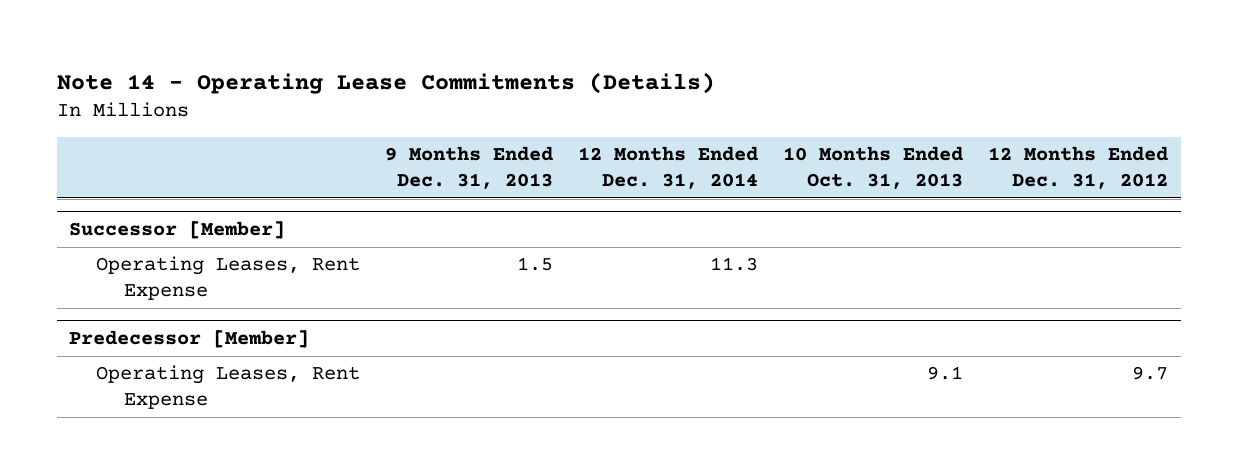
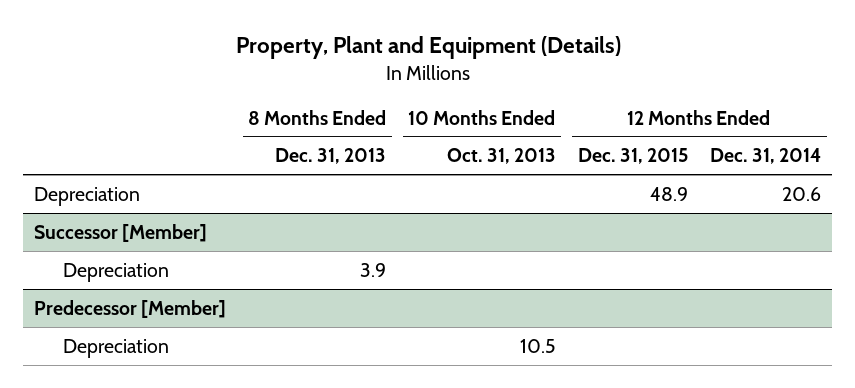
- Note 14 - Operating Lease Commitments (Details)
+ Property, Plant and Equipment (Details)
- | 9 Months Ended Dec. 31, 2013 | 12 Months Ended Dec. 31, 2014 | 10 Months Ended Oct. 31, 2013 | 12 Months Ended Dec. 31, 2012
+ | 8 Months Ended Dec. 31, 2013 | 10 Months Ended Oct. 31, 2013 | 12 Months Ended Dec. 31, 2015 | 12 Months Ended Dec. 31, 2014
+ Depreciation | | | 48.9 | 20.6
@ Successor [Member]
- Operating Leases, Rent Expense | 1.5 | 11.3 | |
+ Depreciation | 3.9 | | |
@ Predecessor [Member]
- Operating Leases, Rent Expense | | | 9.1 | 9.7
+ Depreciation | | 10.5 | |

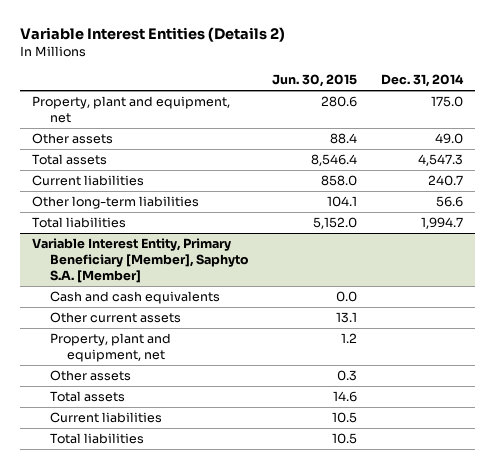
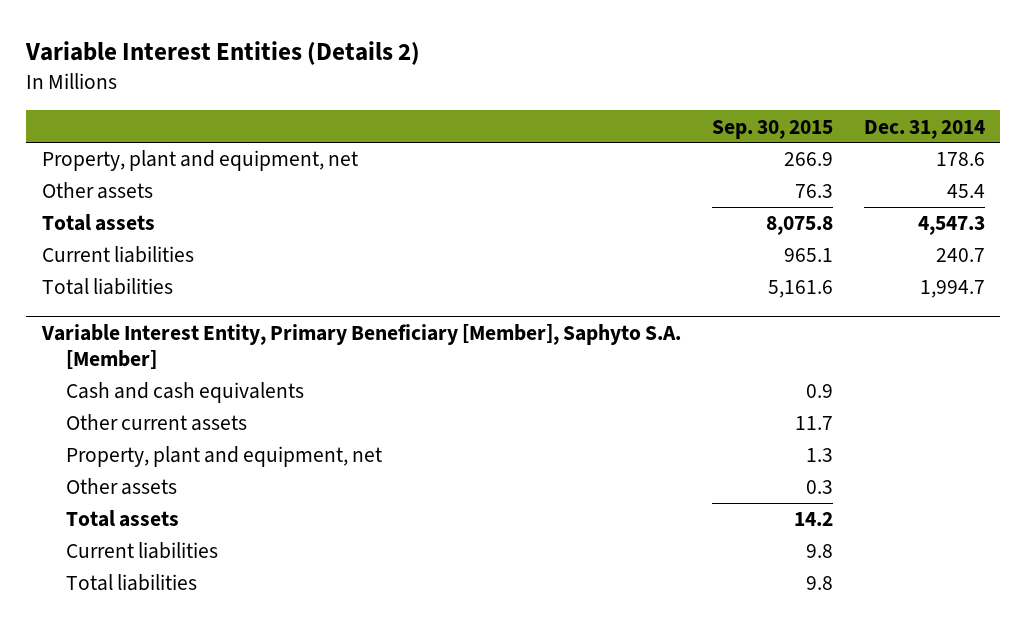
- | Jun. 30, 2015 | Dec. 31, 2014
+ | Sep. 30, 2015 | Dec. 31, 2014
- Property, plant and equipment, net | 280.6 | 175.0
- Other assets | 88.4 | 49.0
+ Property, plant and equipment, net | 266.9 | 178.6
+ Other assets | 76.3 | 45.4
- Other long-term liabilities | 104.1 | 56.6

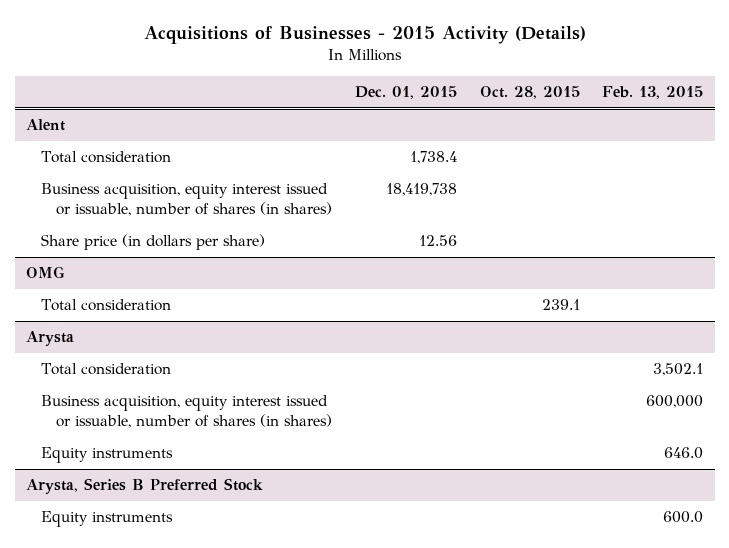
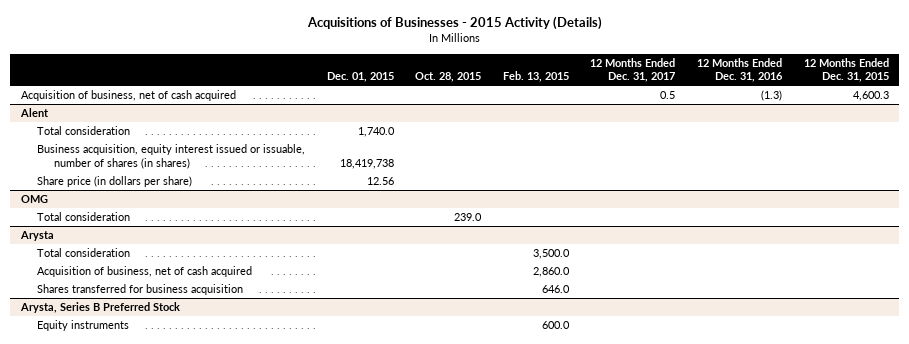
- | Dec. 01, 2015 | Oct. 28, 2015 | Feb. 13, 2015
+ | Dec. 01, 2015 | Oct. 28, 2015 | Feb. 13, 2015 | 12 Months Ended Dec. 31, 2017 | 12 Months Ended Dec. 31, 2016 | 12 Months Ended Dec. 31, 2015
+ Acquisition of business, net of cash acquired | | | | 0.5 | (1.3) | 4,600.3
@ Alent
- Total consideration | 1,738.4 | |
+ Total consideration | 1,740.0 | | | | |
@ OMG
- Total consideration | | 239.1 |
+ Total consideration | | 239.0 | | | |
@ Arysta
- Total consideration | | | 3,502.1
- Business acquisition, equity interest issued or issuable, number of shares (in shares) | | | 600,000
- Equity instruments | | | 646.0
+ Total consideration | | | 3,500.0 | | |
+ Acquisition of business, net of cash acquired | | | 2,860.0 | | |
+ Shares transferred for business acquisition | | | 646.0 | | |

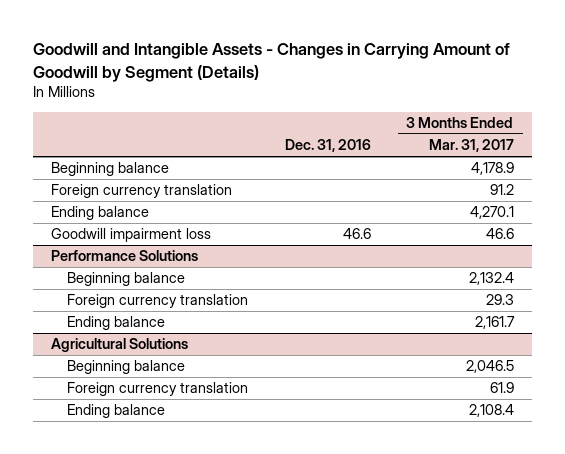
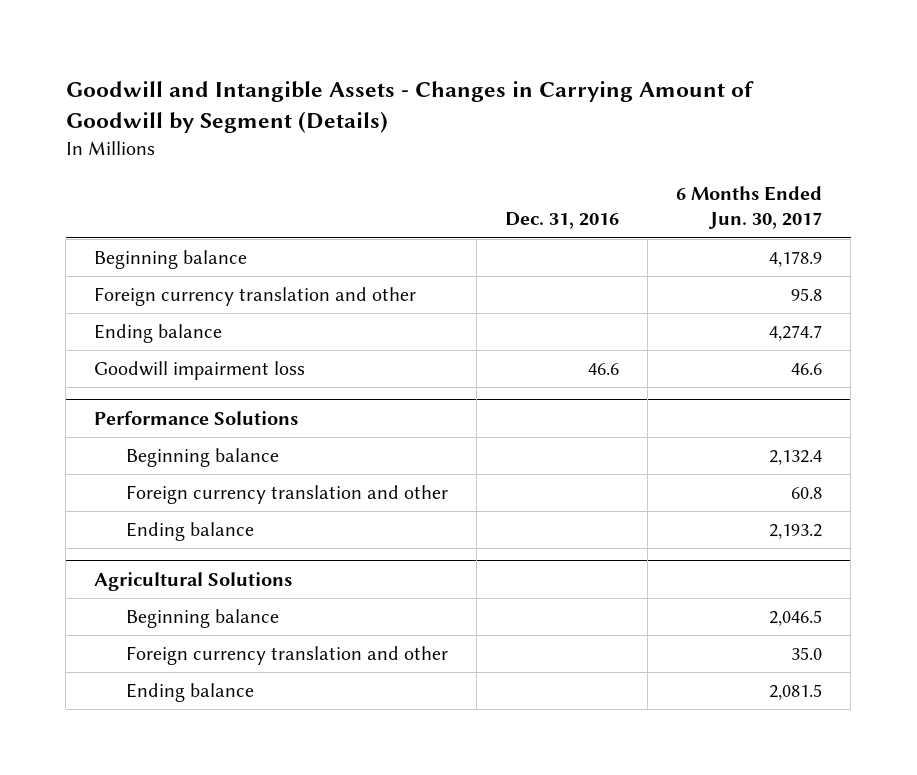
- | Dec. 31, 2016 | 3 Months Ended Mar. 31, 2017
+ | Dec. 31, 2016 | 6 Months Ended Jun. 30, 2017
- Foreign currency translation | | 91.2
+ Foreign currency translation and other | | 95.8
@ Performance Solutions
- Foreign currency translation | | 29.3
+ Foreign currency translation and other | | 60.8
@ Agricultural Solutions
- Foreign currency translation | | 61.9
+ Foreign currency translation and other | | 35.0

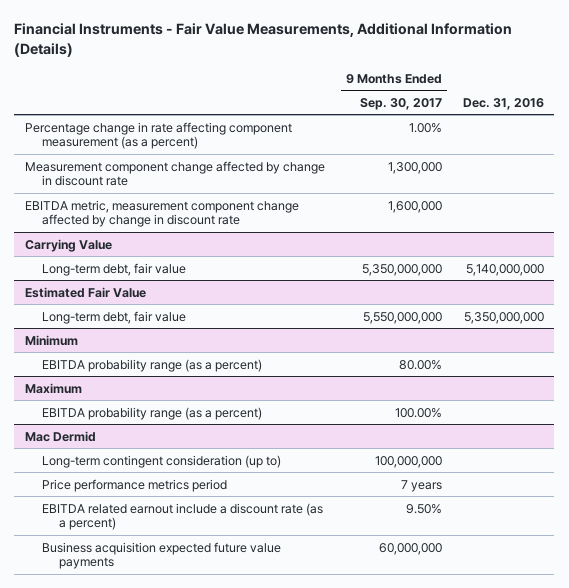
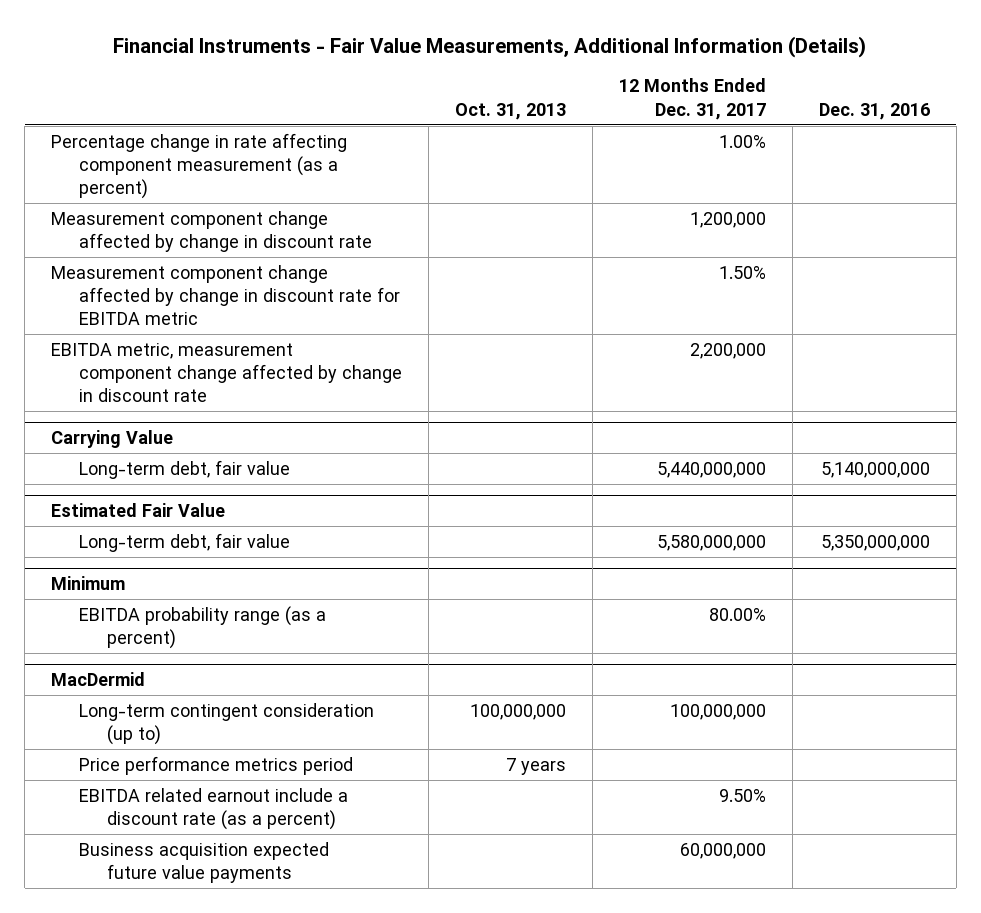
- | 9 Months Ended Sep. 30, 2017 | Dec. 31, 2016
+ | Oct. 31, 2013 | 12 Months Ended Dec. 31, 2017 | Dec. 31, 2016
+ Measurement component change affected by change in discount rate for EBITDA metric | | 1.50% |
- Maximum
- EBITDA probability range (as a percent) | 100.00% |
- Mac Dermid
+ MacDermid

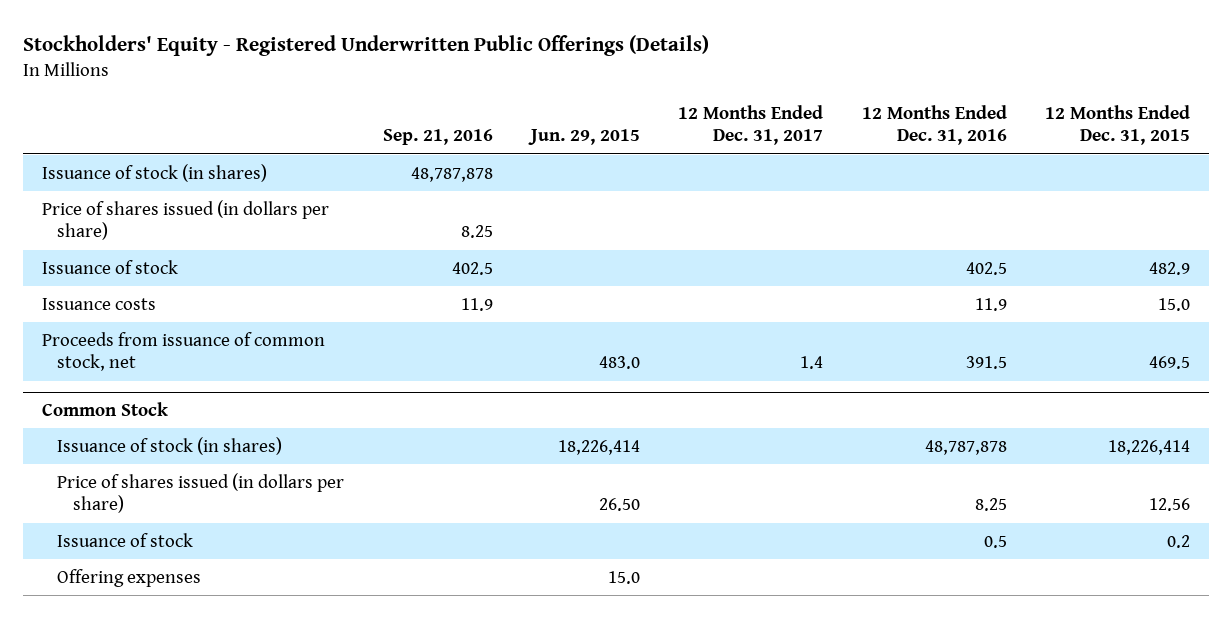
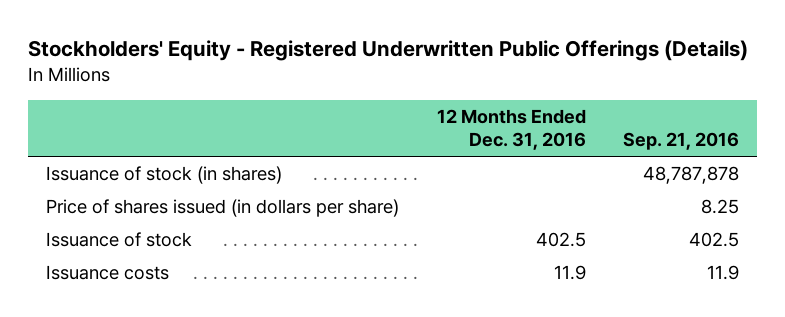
- | Sep. 21, 2016 | Jun. 29, 2015 | 12 Months Ended Dec. 31, 2017 | 12 Months Ended Dec. 31, 2016 | 12 Months Ended Dec. 31, 2015
+ | 12 Months Ended Dec. 31, 2016 | Sep. 21, 2016
- Proceeds from issuance of common stock, net | | 483.0 | 1.4 | 391.5 | 469.5
- Common Stock
- Issuance of stock (in shares) | | 18,226,414 | | 48,787,878 | 18,226,414
- Price of shares issued (in dollars per share) | | 26.50 | | 8.25 | 12.56
- Issuance of stock | | | | 0.5 | 0.2
- Offering expenses | | 15.0 | | |

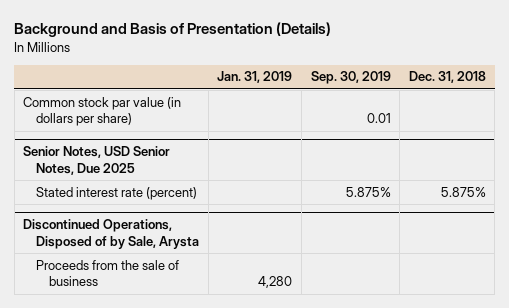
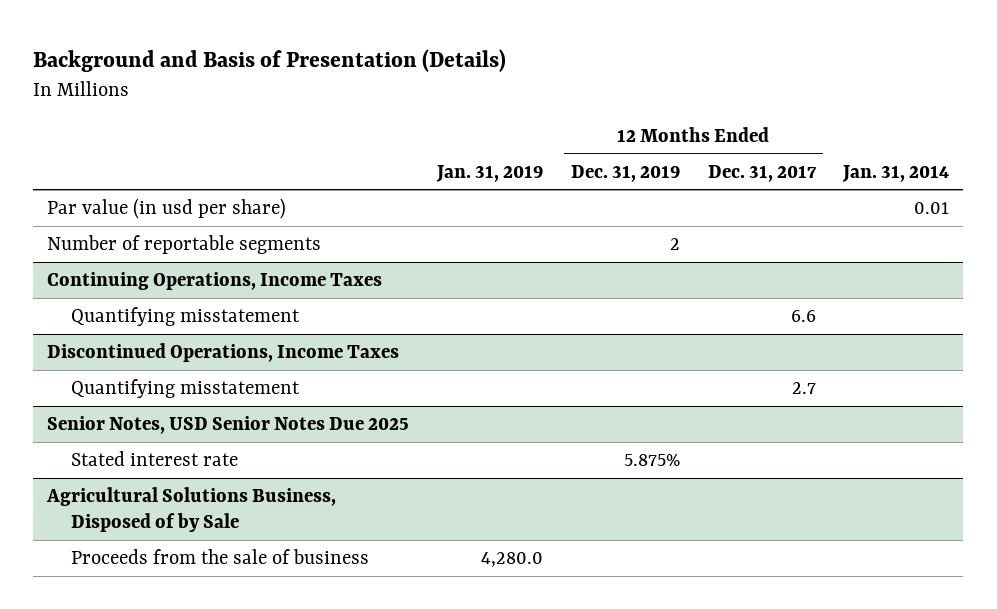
- | Jan. 31, 2019 | Sep. 30, 2019 | Dec. 31, 2018
+ | Jan. 31, 2019 | 12 Months Ended Dec. 31, 2019 | 12 Months Ended Dec. 31, 2017 | Jan. 31, 2014
- Common stock par value (in dollars per share) | | 0.01 |
- Senior Notes, USD Senior Notes, Due 2025
- Stated interest rate (percent) | | 5.875% | 5.875%
- Discontinued Operations, Disposed of by Sale, Arysta
- Proceeds from the sale of business | 4,280 | |
+ Par value (in usd per share) | | | | 0.01
+ Number of reportable segments | | 2 | |
+ Continuing Operations, Income Taxes
+ Quantifying misstatement | | | 6.6 |
+ Discontinued Operations, Income Taxes
+ Quantifying misstatement | | | 2.7 |
+ Senior Notes, USD Senior Notes Due 2025
+ Stated interest rate | | 5.875% | |
+ Agricultural Solutions Business, Disposed of by Sale
+ Proceeds from the sale of business | 4,280.0 | | |

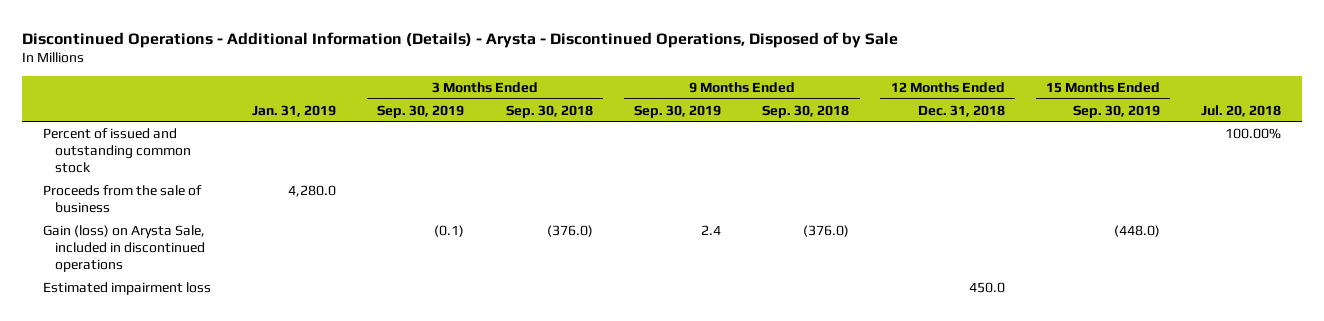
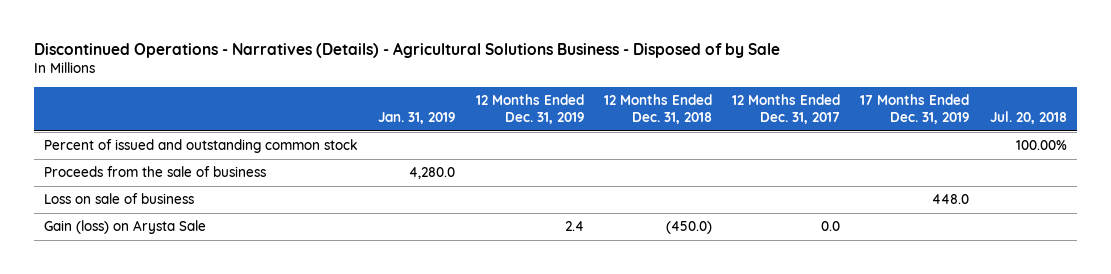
- Discontinued Operations - Additional Information (Details) - Arysta - Discontinued Operations, Disposed of by Sale
+ Discontinued Operations - Narratives (Details) - Agricultural Solutions Business - Disposed of by Sale
- | Jan. 31, 2019 | 3 Months Ended Sep. 30, 2019 | 3 Months Ended Sep. 30, 2018 | 9 Months Ended Sep. 30, 2019 | 9 Months Ended Sep. 30, 2018 | 12 Months Ended Dec. 31, 2018 | 15 Months Ended Sep. 30, 2019 | Jul. 20, 2018
+ | Jan. 31, 2019 | 12 Months Ended Dec. 31, 2019 | 12 Months Ended Dec. 31, 2018 | 12 Months Ended Dec. 31, 2017 | 17 Months Ended Dec. 31, 2019 | Jul. 20, 2018
- Gain (loss) on Arysta Sale, included in discontinued operations | | (0.1) | (376.0) | 2.4 | (376.0) | | (448.0) |
- Estimated impairment loss | | | | | | 450.0 | |
+ Loss on sale of business | | | | | 448.0 |
+ Gain (loss) on Arysta Sale | | 2.4 | (450.0) | 0.0 | |

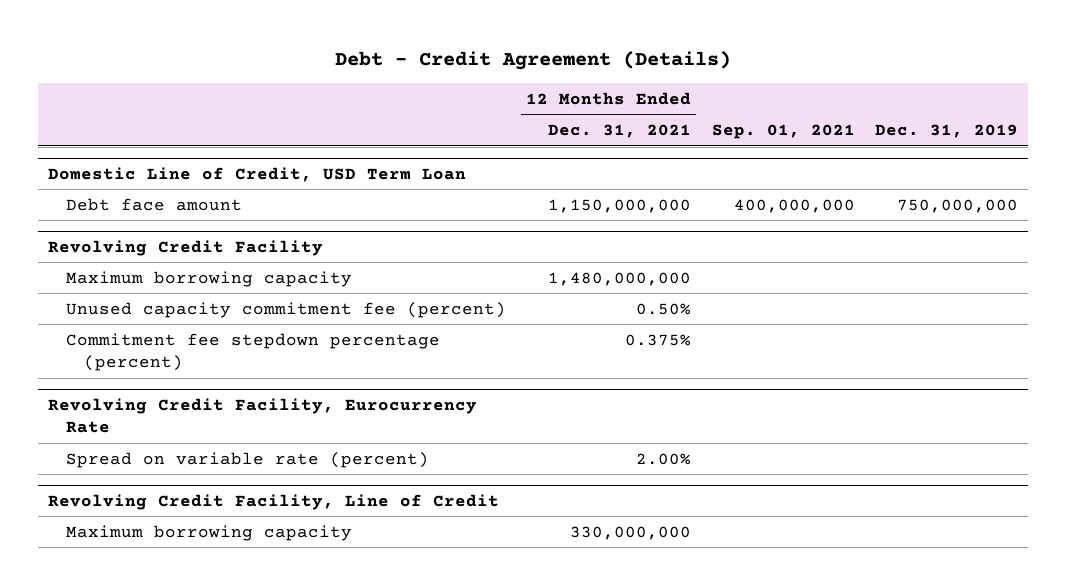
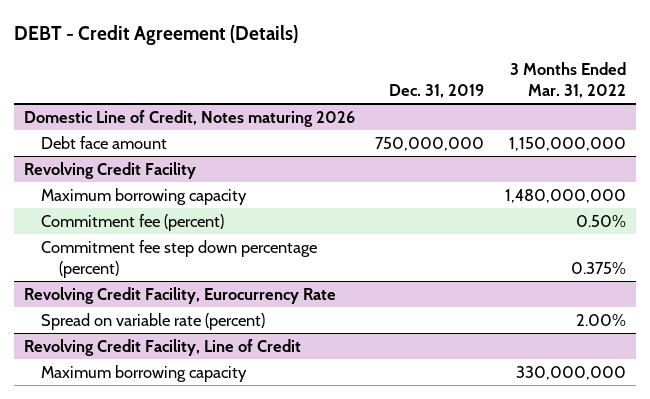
- Debt - Credit Agreement (Details)
+ DEBT - Credit Agreement (Details)
- | 12 Months Ended Dec. 31, 2021 | Sep. 01, 2021 | Dec. 31, 2019
+ | Dec. 31, 2019 | 3 Months Ended Mar. 31, 2022
- Domestic Line of Credit, USD Term Loan
+ Domestic Line of Credit, Notes maturing 2026
@ Revolving Credit Facility
- Unused capacity commitment fee (percent) | 0.50% | |
- Commitment fee stepdown percentage (percent) | 0.375% | |
+ Commitment fee (percent) | | 0.50%
+ Commitment fee step down percentage (percent) | | 0.375%

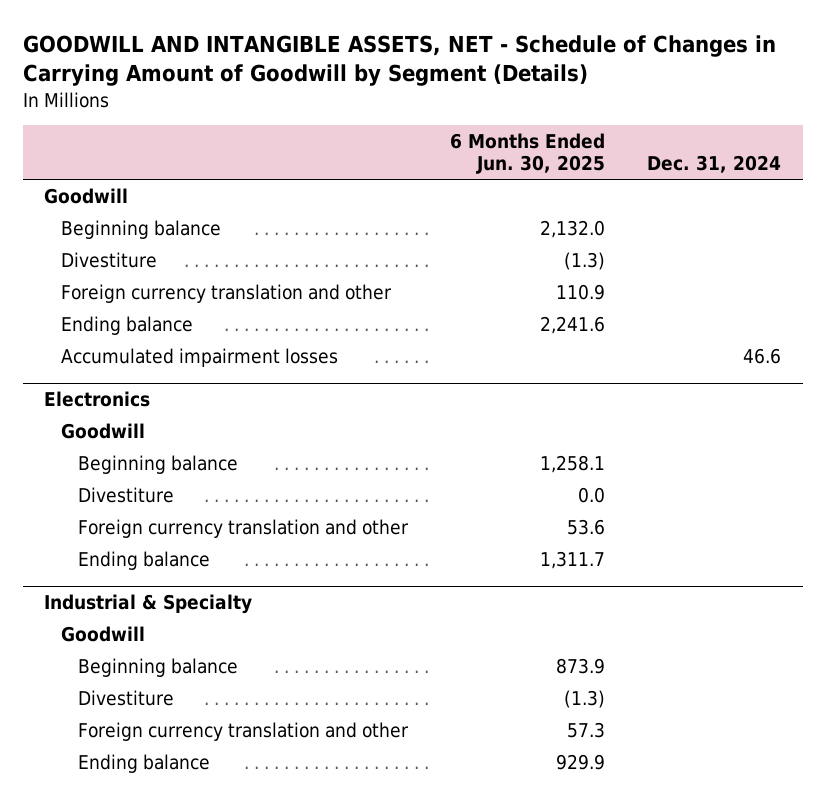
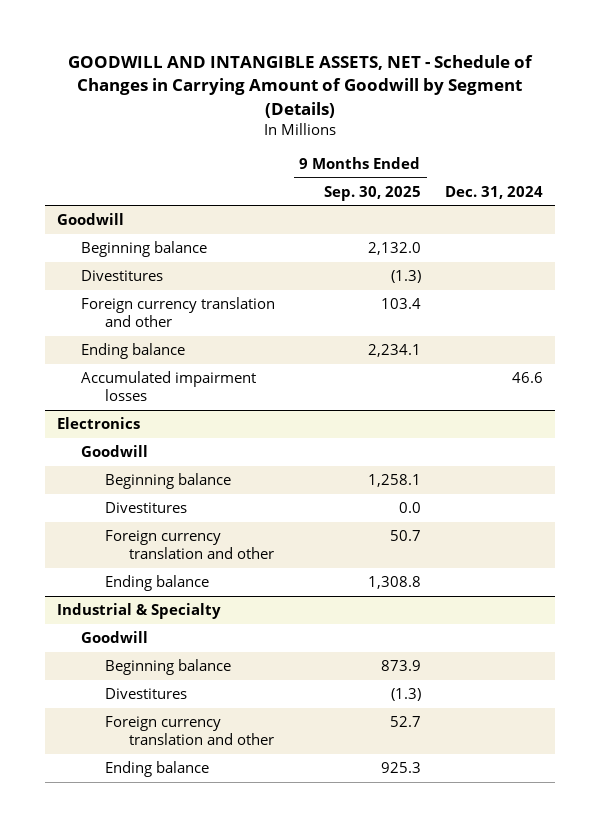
- | 6 Months Ended Jun. 30, 2025 | Dec. 31, 2024
+ | 9 Months Ended Sep. 30, 2025 | Dec. 31, 2024
- Divestiture | (1.3) |
+ Divestitures | (1.3) |
@ Electronics
- Divestiture | 0.0 |
+ Divestitures | 0.0 |
@ Industrial & Specialty
- Divestiture | (1.3) |
+ Divestitures | (1.3) |

